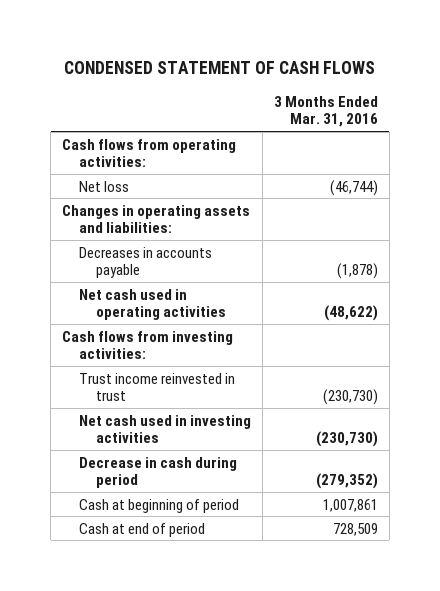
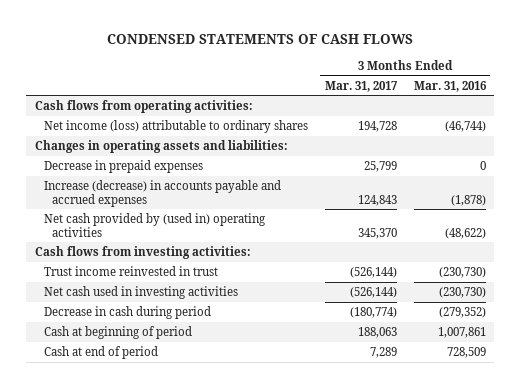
- CONDENSED STATEMENT OF CASH FLOWS
+ CONDENSED STATEMENTS OF CASH FLOWS
- | 3 Months Ended Mar. 31, 2016
+ | 3 Months Ended Mar. 31, 2017 | 3 Months Ended Mar. 31, 2016
- Net loss | (46,744)
+ Net income (loss) attributable to ordinary shares | 194,728 | (46,744)
- Decreases in accounts payable | (1,878)
- Net cash used in operating activities | (48,622)
+ Decrease in prepaid expenses | 25,799 | 0
+ Increase (decrease) in accounts payable and accrued expenses | 124,843 | (1,878)
+ Net cash provided by (used in) operating activities | 345,370 | (48,622)

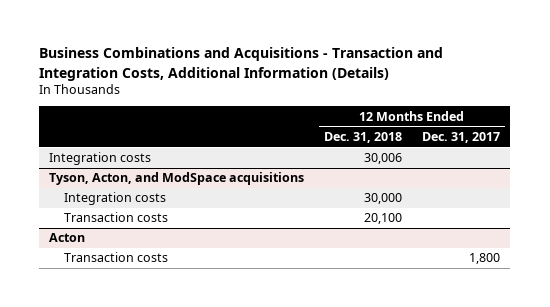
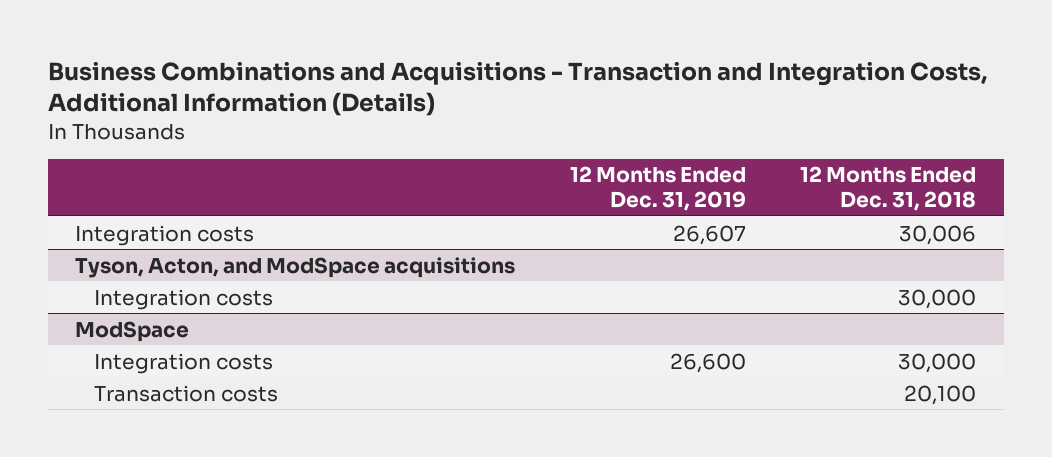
- | 12 Months Ended Dec. 31, 2018 | 12 Months Ended Dec. 31, 2017
+ | 12 Months Ended Dec. 31, 2019 | 12 Months Ended Dec. 31, 2018
+ ModSpace
+ Integration costs | 26,600 | 30,000
- Acton
- Transaction costs | | 1,800

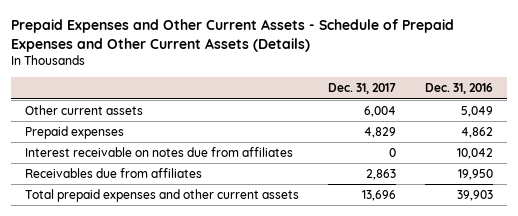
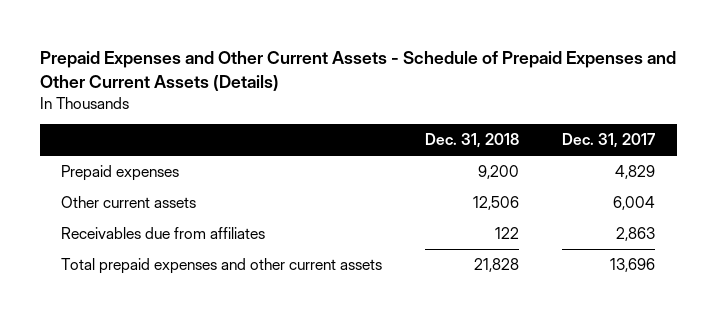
- | Dec. 31, 2017 | Dec. 31, 2016
+ | Dec. 31, 2018 | Dec. 31, 2017
- Interest receivable on notes due from affiliates | 0 | 10,042
moved down: Other current assets | 12,506 | 6,004

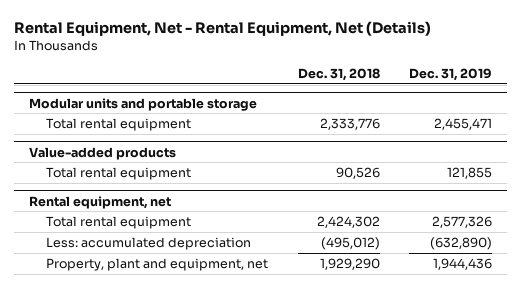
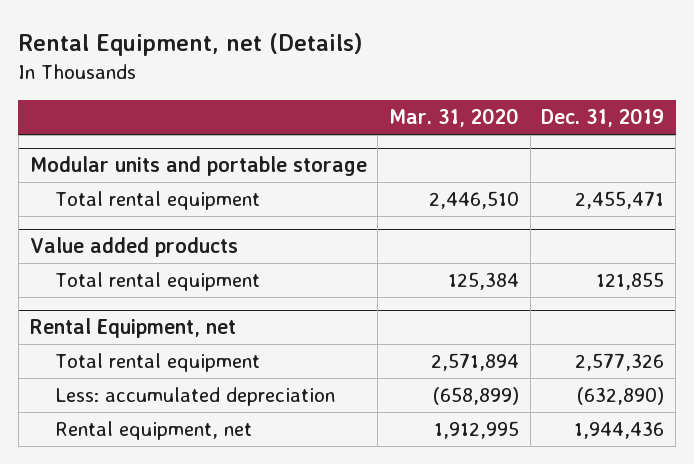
- Rental Equipment, Net - Rental Equipment, Net (Details)
+ Rental Equipment, net (Details)
- | Dec. 31, 2018 | Dec. 31, 2019
+ | Mar. 31, 2020 | Dec. 31, 2019
- Value-added products
+ Value added products
- Rental equipment, net
+ Rental Equipment, net
- Property, plant and equipment, net | 1,929,290 | 1,944,436
+ Rental equipment, net | 1,912,995 | 1,944,436

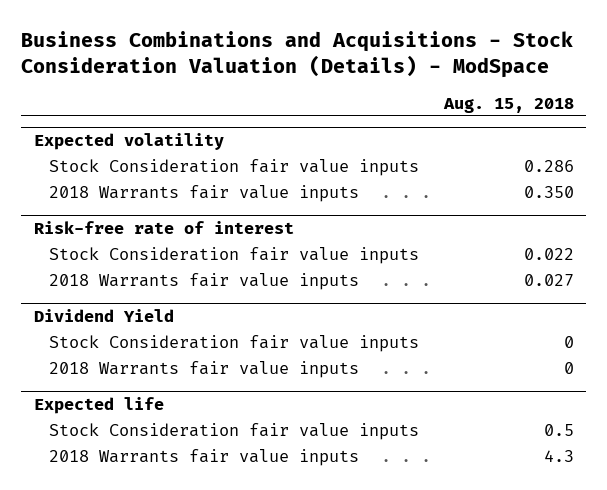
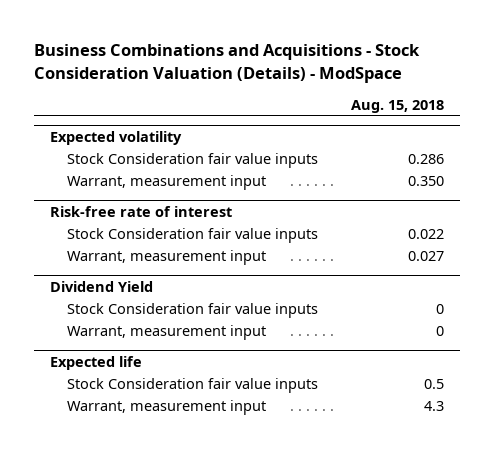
@ Expected volatility
- 2018 Warrants fair value inputs | 0.350
+ Warrant, measurement input | 0.350
@ Risk-free rate of interest
- 2018 Warrants fair value inputs | 0.027
+ Warrant, measurement input | 0.027
@ Dividend Yield
- 2018 Warrants fair value inputs | 0
+ Warrant, measurement input | 0
@ Expected life
- 2018 Warrants fair value inputs | 4.3
+ Warrant, measurement input | 4.3

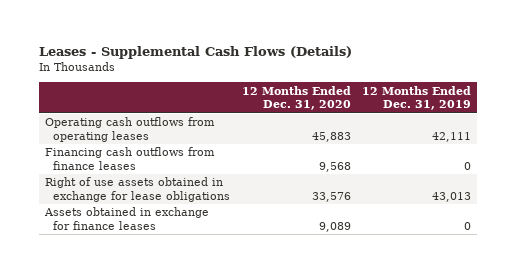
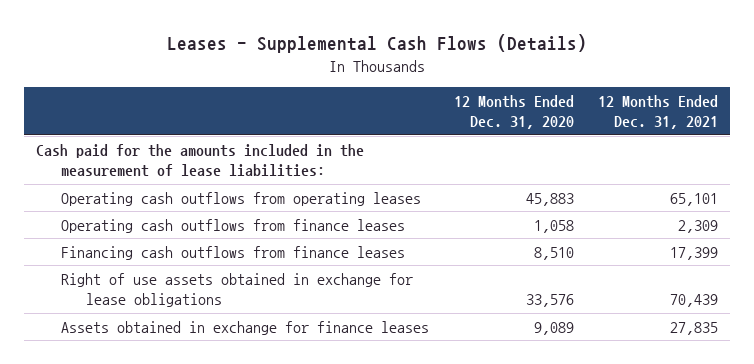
- | 12 Months Ended Dec. 31, 2020 | 12 Months Ended Dec. 31, 2019
+ | 12 Months Ended Dec. 31, 2020 | 12 Months Ended Dec. 31, 2021
+ Cash paid for the amounts included in the measurement of lease liabilities:
- Financing cash outflows from finance leases | 9,568 | 0
+ Operating cash outflows from finance leases | 1,058 | 2,309
+ Financing cash outflows from finance leases | 8,510 | 17,399

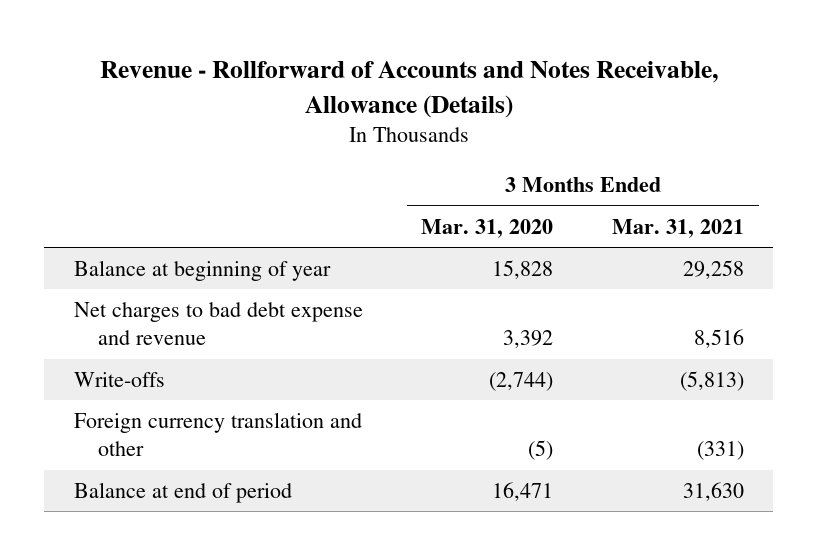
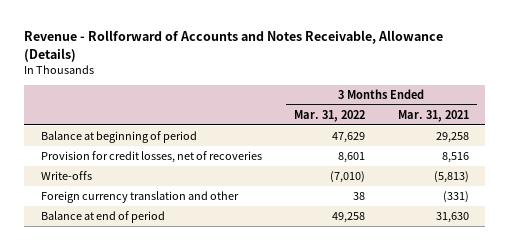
- | 3 Months Ended Mar. 31, 2020 | 3 Months Ended Mar. 31, 2021
+ | 3 Months Ended Mar. 31, 2022 | 3 Months Ended Mar. 31, 2021
- Balance at beginning of year | 15,828 | 29,258
- Net charges to bad debt expense and revenue | 3,392 | 8,516
+ Balance at beginning of period | 47,629 | 29,258
+ Provision for credit losses, net of recoveries | 8,601 | 8,516

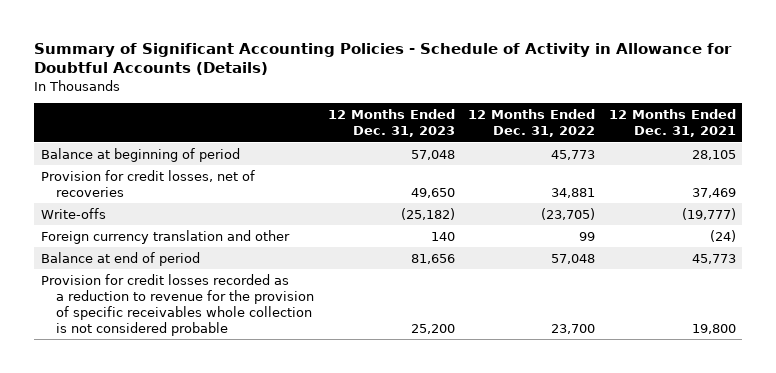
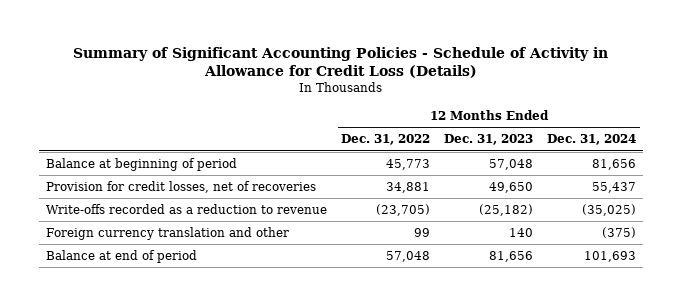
- Summary of Significant Accounting Policies - Schedule of Activity in Allowance for Doubtful Accounts (Details)
+ Summary of Significant Accounting Policies - Schedule of Activity in Allowance for Credit Loss (Details)
- | 12 Months Ended Dec. 31, 2023 | 12 Months Ended Dec. 31, 2022 | 12 Months Ended Dec. 31, 2021
+ | 12 Months Ended Dec. 31, 2022 | 12 Months Ended Dec. 31, 2023 | 12 Months Ended Dec. 31, 2024
- Write-offs | (25,182) | (23,705) | (19,777)
+ Write-offs recorded as a reduction to revenue | (23,705) | (25,182) | (35,025)
- Provision for credit losses recorded as a reduction to revenue for the provision of specific receivables whole collection is not considered probable | 25,200 | 23,700 | 19,800

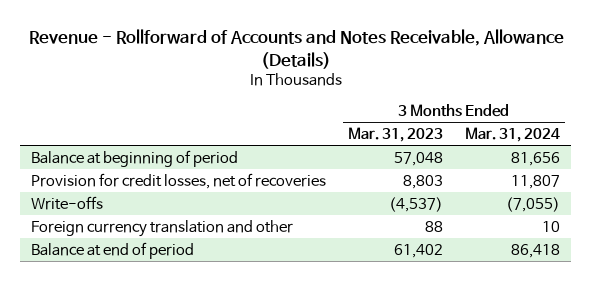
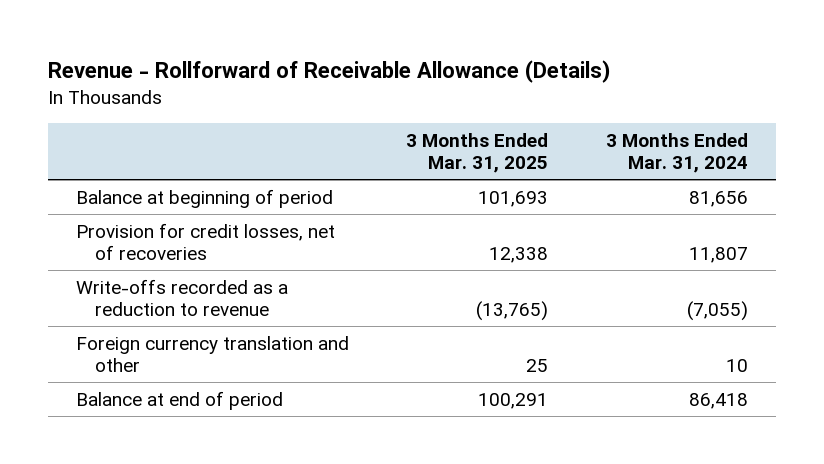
- Revenue - Rollforward of Accounts and Notes Receivable, Allowance (Details)
+ Revenue - Rollforward of Receivable Allowance (Details)
- | 3 Months Ended Mar. 31, 2023 | 3 Months Ended Mar. 31, 2024
+ | 3 Months Ended Mar. 31, 2025 | 3 Months Ended Mar. 31, 2024
- Write-offs | (4,537) | (7,055)
+ Write-offs recorded as a reduction to revenue | (13,765) | (7,055)

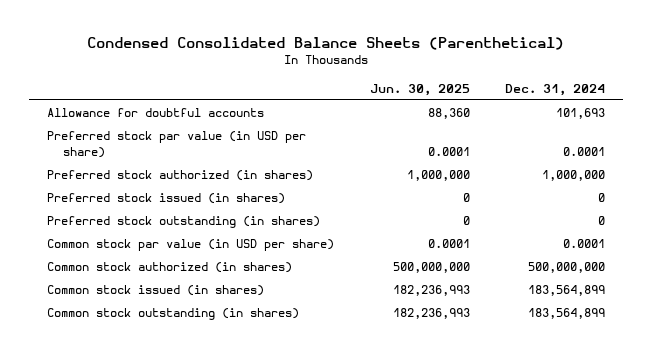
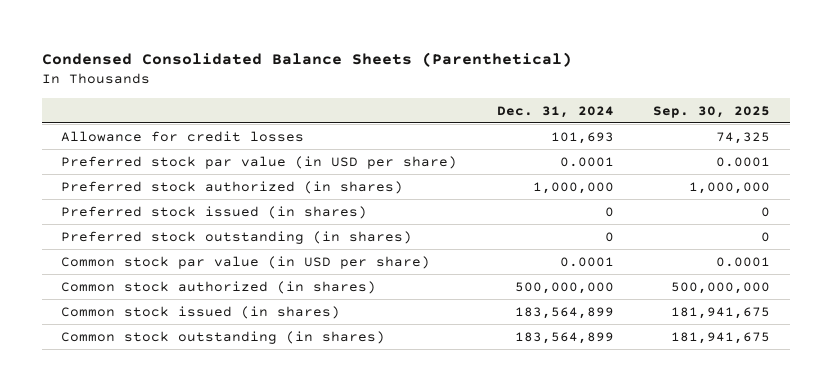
- | Jun. 30, 2025 | Dec. 31, 2024
+ | Dec. 31, 2024 | Sep. 30, 2025
- Allowance for doubtful accounts | 88,360 | 101,693
+ Allowance for credit losses | 101,693 | 74,325

